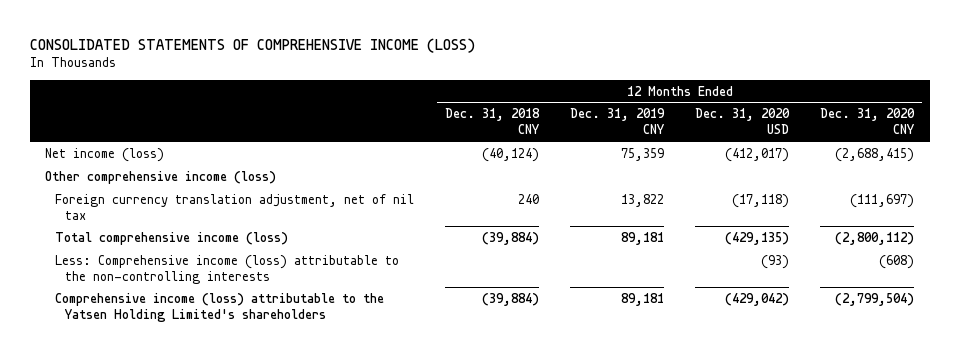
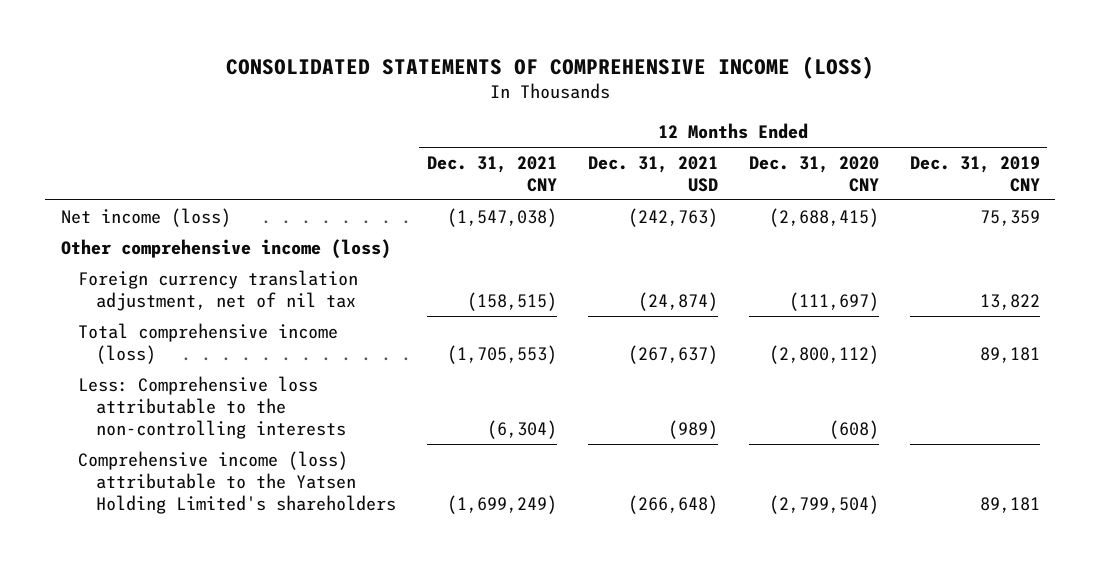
- | 12 Months Ended Dec. 31, 2018 CNY | 12 Months Ended Dec. 31, 2019 CNY | 12 Months Ended Dec. 31, 2020 USD | 12 Months Ended Dec. 31, 2020 CNY
+ | 12 Months Ended Dec. 31, 2021 CNY | 12 Months Ended Dec. 31, 2021 USD | 12 Months Ended Dec. 31, 2020 CNY | 12 Months Ended Dec. 31, 2019 CNY
- Less: Comprehensive income (loss) attributable to the non-controlling interests | | | (93) | (608)
+ Less: Comprehensive loss attributable to the non-controlling interests | (6,304) | (989) | (608) |

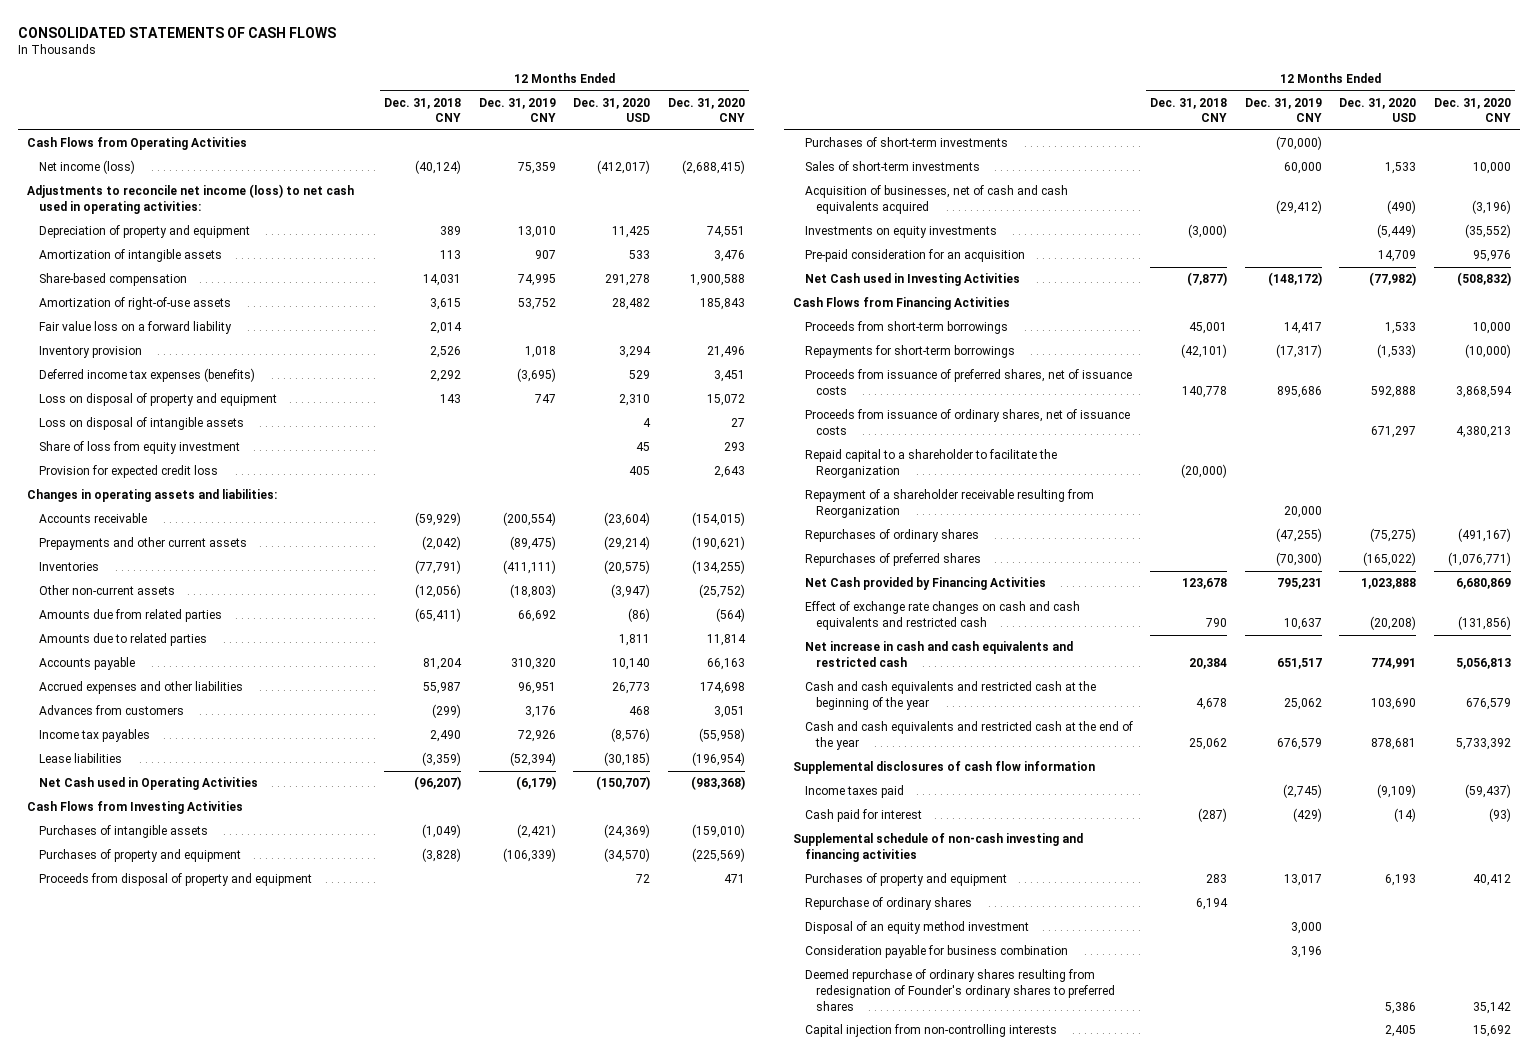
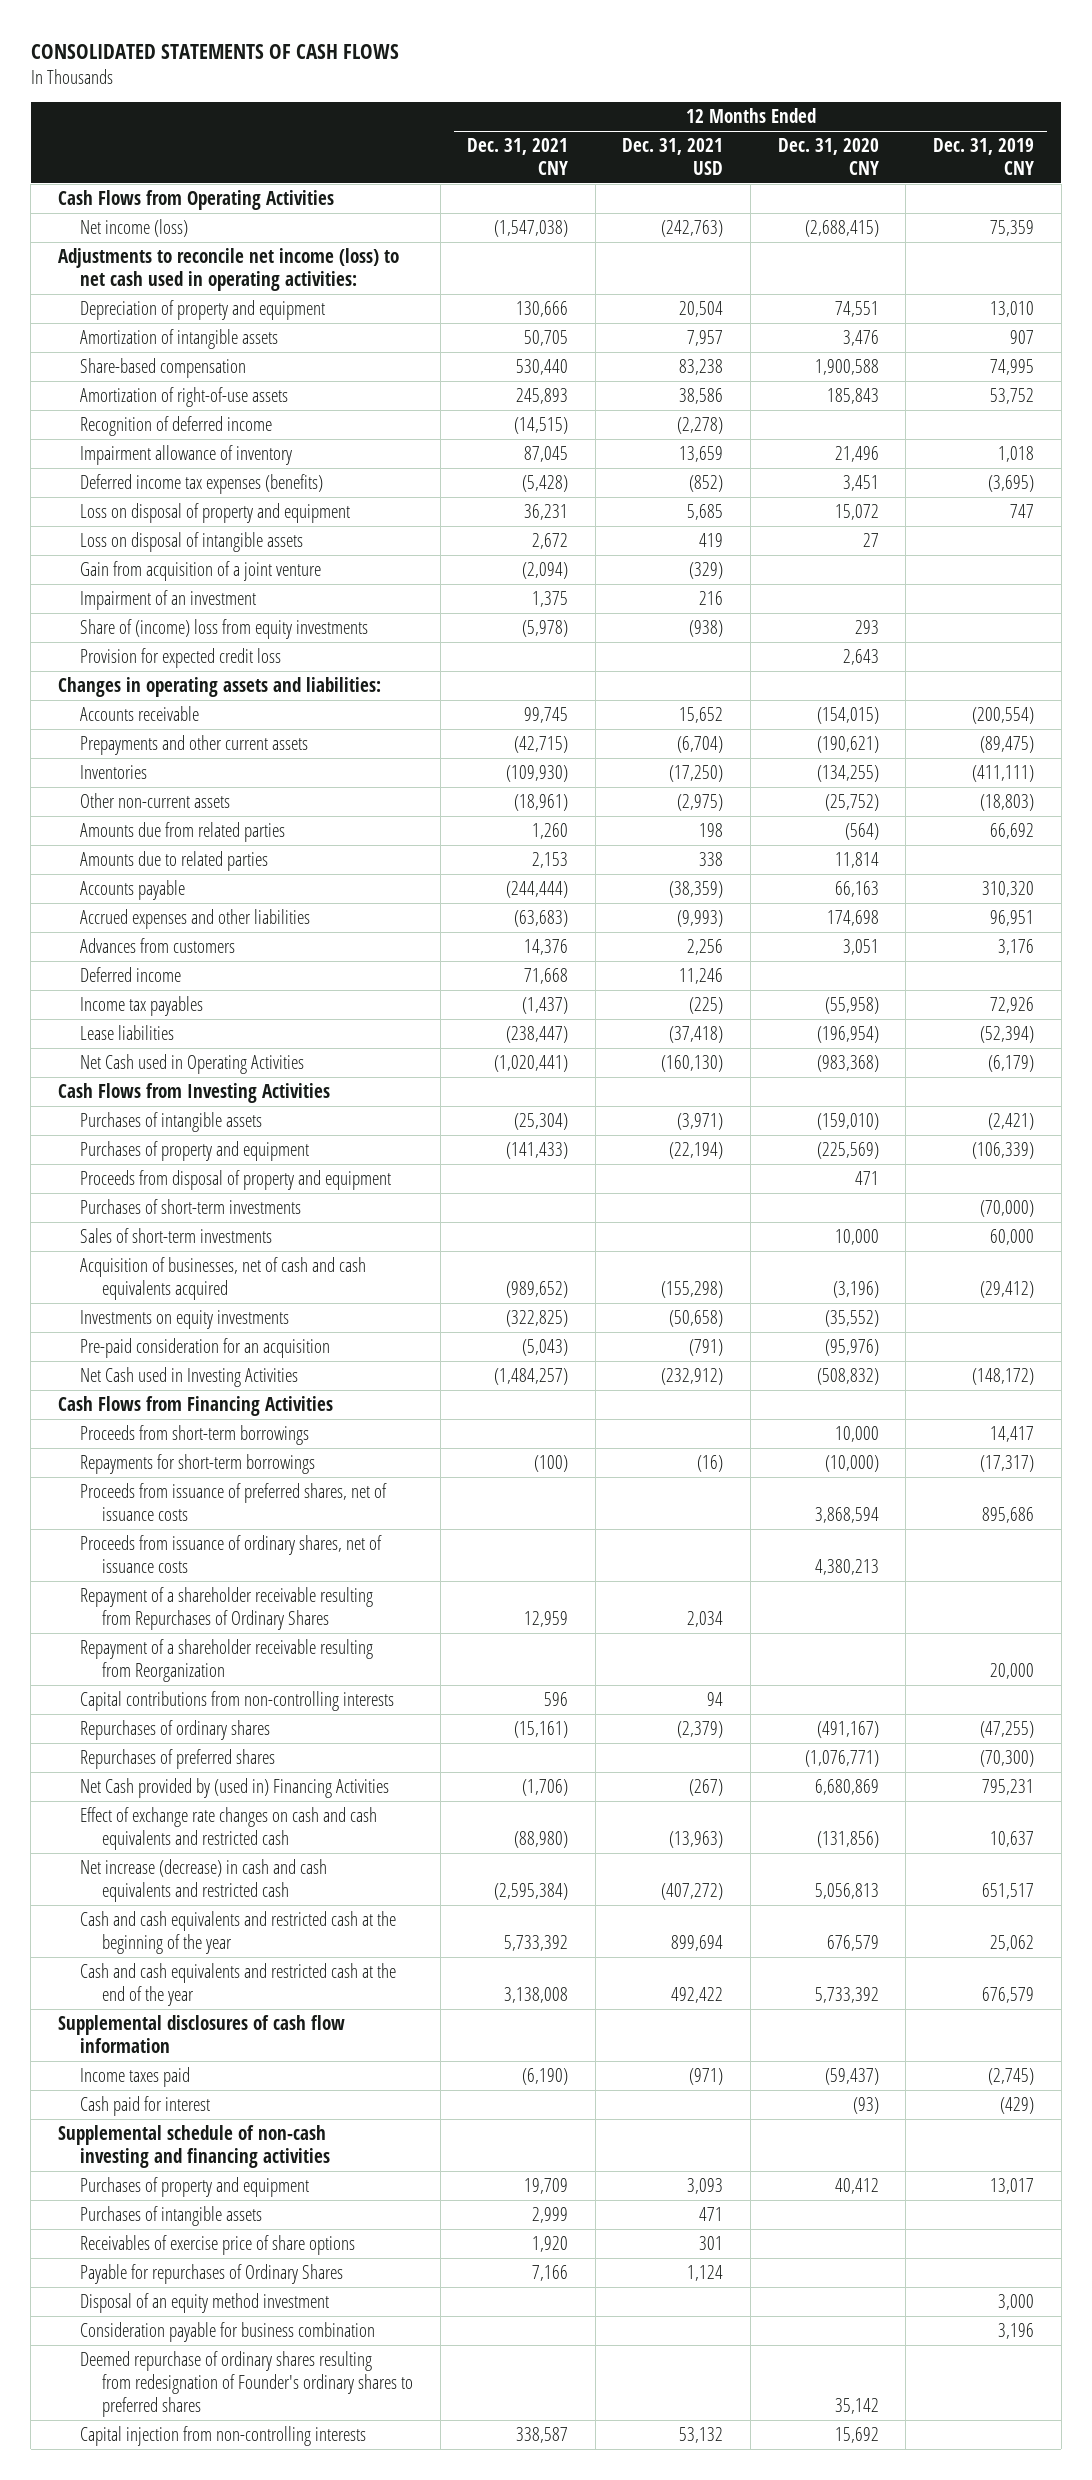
- | 12 Months Ended Dec. 31, 2018 CNY | 12 Months Ended Dec. 31, 2019 CNY | 12 Months Ended Dec. 31, 2020 USD | 12 Months Ended Dec. 31, 2020 CNY
+ | 12 Months Ended Dec. 31, 2021 CNY | 12 Months Ended Dec. 31, 2021 USD | 12 Months Ended Dec. 31, 2020 CNY | 12 Months Ended Dec. 31, 2019 CNY
- Fair value loss on a forward liability | 2,014 | | |
- Inventory provision | 2,526 | 1,018 | 3,294 | 21,496
+ Recognition of deferred income | (14,515) | (2,278) | |
+ Impairment allowance of inventory | 87,045 | 13,659 | 21,496 | 1,018
- Share of loss from equity investment | | | 45 | 293
+ Gain from acquisition of a joint venture | (2,094) | (329) | |
+ Impairment of an investment | 1,375 | 216 | |
+ Share of (income) loss from equity investments | (5,978) | (938) | 293 |
+ Deferred income | 71,668 | 11,246 | |
- Pre-paid consideration for an acquisition | | | 14,709 | 95,976
+ Pre-paid consideration for an acquisition | (5,043) | (791) | (95,976) |
- Repaid capital to a shareholder to facilitate the Reorganization | (20,000) | | |
+ Repayment of a shareholder receivable resulting from Repurchases of Ordinary Shares | 12,959 | 2,034 | |
+ Capital contributions from non-controlling interests | 596 | 94 | |
- Net Cash provided by Financing Activities | 123,678 | 795,231 | 1,023,888 | 6,680,869
+ Net Cash provided by (used in) Financing Activities | (1,706) | (267) | 6,680,869 | 795,231
- Net increase in cash and cash equivalents and restricted cash | 20,384 | 651,517 | 774,991 | 5,056,813
+ Net increase (decrease) in cash and cash equivalents and restricted cash | (2,595,384) | (407,272) | 5,056,813 | 651,517
- Repurchase of ordinary shares | 6,194 | | |
+ Purchases of intangible assets | 2,999 | 471 | |
+ Receivables of exercise price of share options | 1,920 | 301 | |
+ Payable for repurchases of Ordinary Shares | 7,166 | 1,124 | |

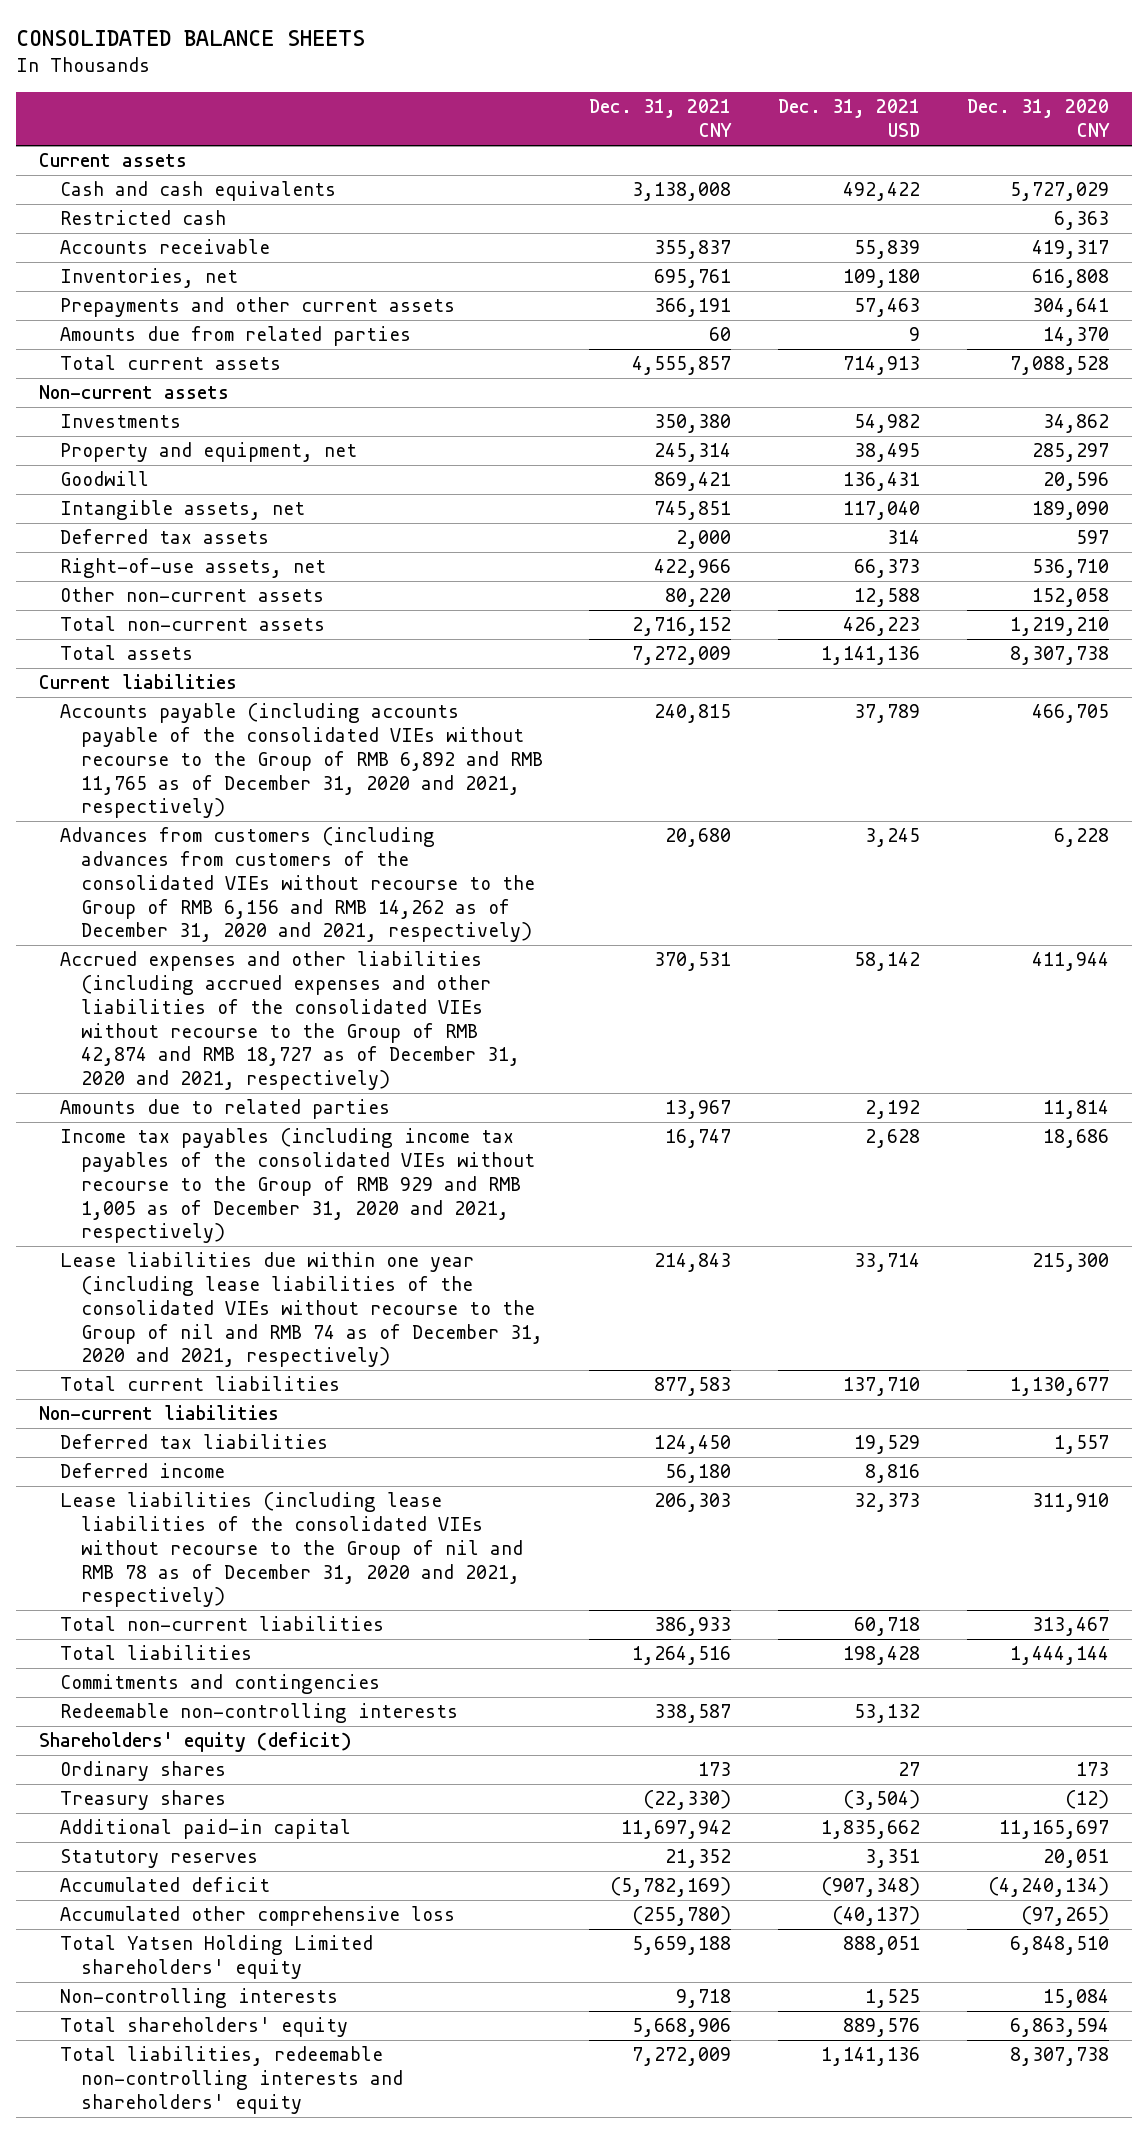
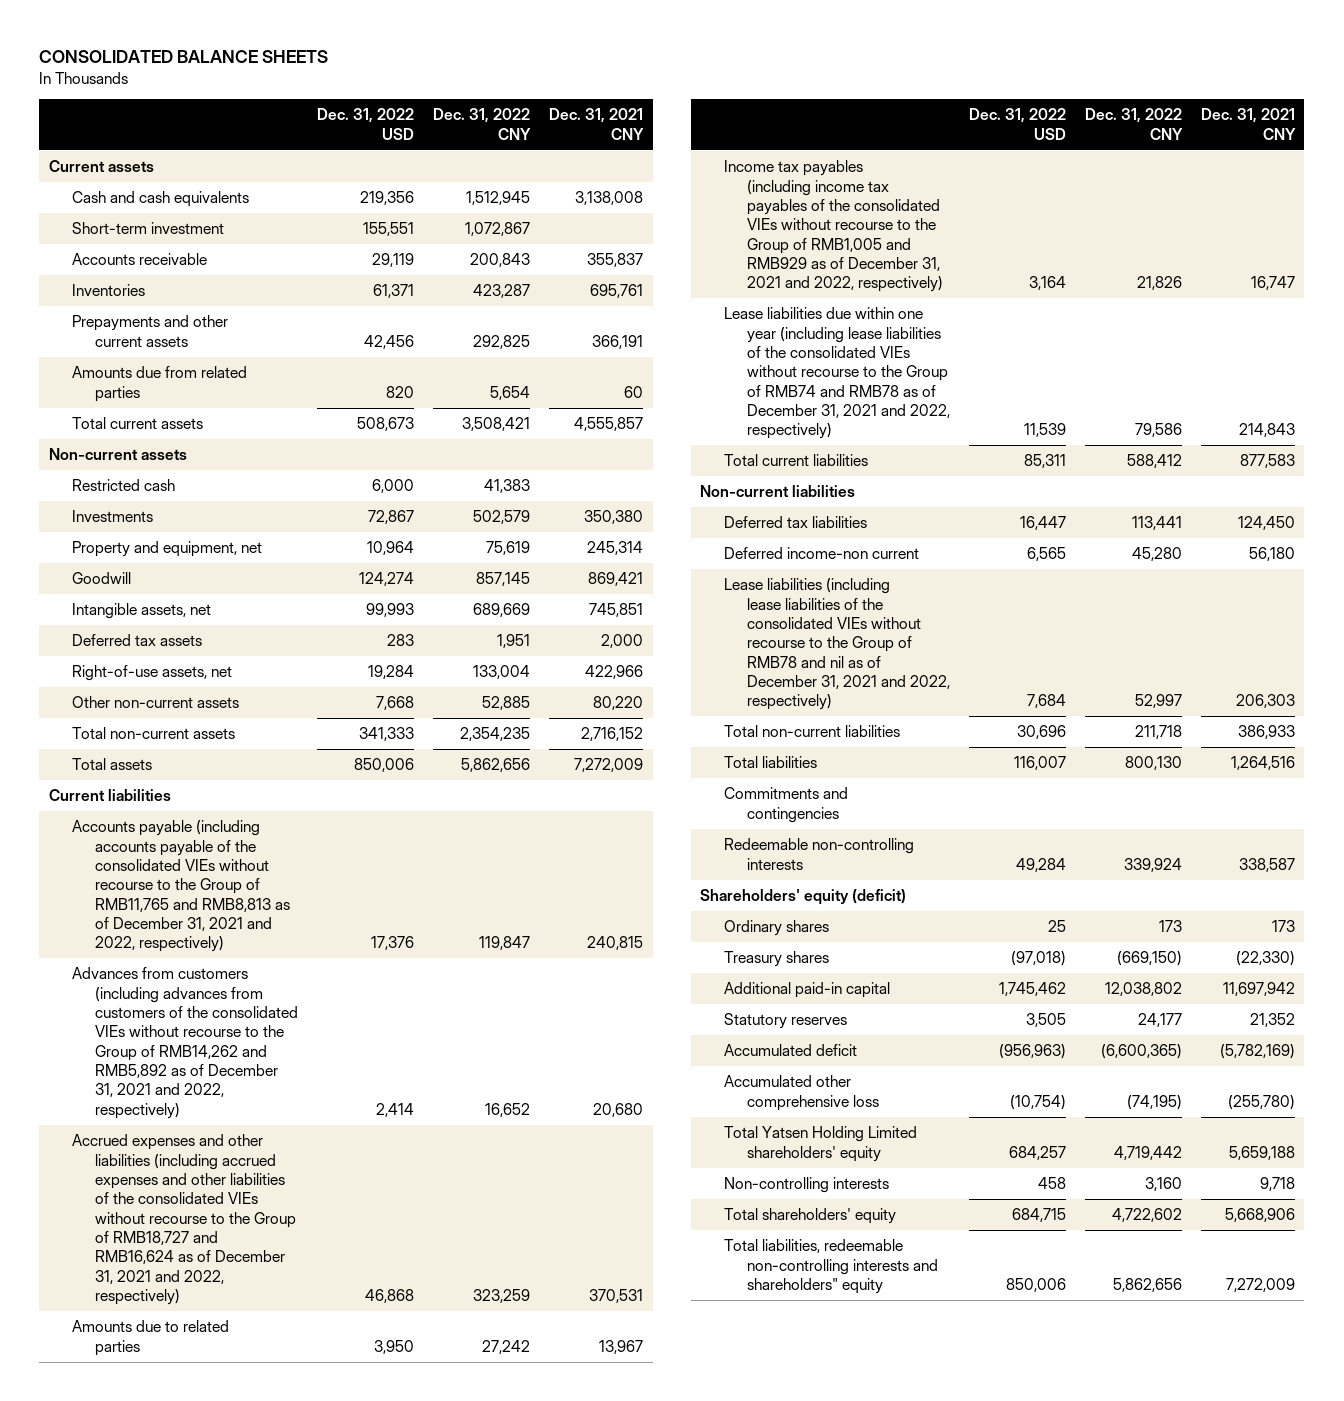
- | Dec. 31, 2021 CNY | Dec. 31, 2021 USD | Dec. 31, 2020 CNY
+ | Dec. 31, 2022 USD | Dec. 31, 2022 CNY | Dec. 31, 2021 CNY
+ Short-term investment | 155,551 | 1,072,867 |
- Inventories, net | 695,761 | 109,180 | 616,808
+ Inventories | 61,371 | 423,287 | 695,761
moved down: Restricted cash | 6,000 | 41,383 |
- Accounts payable (including accounts payable of the consolidated VIEs without recourse to the Group of RMB 6,892 and RMB 11,765 as of December 31, 2020 and 2021, respectively) | 240,815 | 37,789 | 466,705
- Advances from customers (including advances from customers of the consolidated VIEs without recourse to the Group of RMB 6,156 and RMB 14,262 as of December 31, 2020 and 2021, respectively) | 20,680 | 3,245 | 6,228
- Accrued expenses and other liabilities (including accrued expenses and other liabilities of the consolidated VIEs without recourse to the Group of RMB 42,874 and RMB 18,727 as of December 31, 2020 and 2021, respectively) | 370,531 | 58,142 | 411,944
+ Accounts payable (including accounts payable of the consolidated VIEs without recourse to the Group of RMB11,765 and RMB8,813 as of December 31, 2021 and 2022, respectively) | 17,376 | 119,847 | 240,815
+ Advances from customers (including advances from customers of the consolidated VIEs without recourse to the Group of RMB14,262 and RMB5,892 as of December 31, 2021 and 2022, respectively) | 2,414 | 16,652 | 20,680
+ Accrued expenses and other liabilities (including accrued expenses and other liabilities of the consolidated VIEs without recourse to the Group of RMB18,727 and RMB16,624 as of December 31, 2021 and 2022, respectively) | 46,868 | 323,259 | 370,531
- Income tax payables (including income tax payables of the consolidated VIEs without recourse to the Group of RMB 929 and RMB 1,005 as of December 31, 2020 and 2021, respectively) | 16,747 | 2,628 | 18,686
- Lease liabilities due within one year (including lease liabilities of the consolidated VIEs without recourse to the Group of nil and RMB 74 as of December 31, 2020 and 2021, respectively) | 214,843 | 33,714 | 215,300
+ Income tax payables (including income tax payables of the consolidated VIEs without recourse to the Group of RMB1,005 and RMB929 as of December 31, 2021 and 2022, respectively) | 3,164 | 21,826 | 16,747
+ Lease liabilities due within one year (including lease liabilities of the consolidated VIEs without recourse to the Group of RMB74 and RMB78 as of December 31, 2021 and 2022, respectively) | 11,539 | 79,586 | 214,843
- Deferred income | 56,180 | 8,816 |
- Lease liabilities (including lease liabilities of the consolidated VIEs without recourse to the Group of nil and RMB 78 as of December 31, 2020 and 2021, respectively) | 206,303 | 32,373 | 311,910
+ Deferred income-non current | 6,565 | 45,280 | 56,180
+ Lease liabilities (including lease liabilities of the consolidated VIEs without recourse to the Group of RMB78 and nil as of December 31, 2021 and 2022, respectively) | 7,684 | 52,997 | 206,303
- Total liabilities, redeemable non-controlling interests and shareholders' equity | 7,272,009 | 1,141,136 | 8,307,738
+ Total liabilities, redeemable non-controlling interests and shareholders" equity | 850,006 | 5,862,656 | 7,272,009

